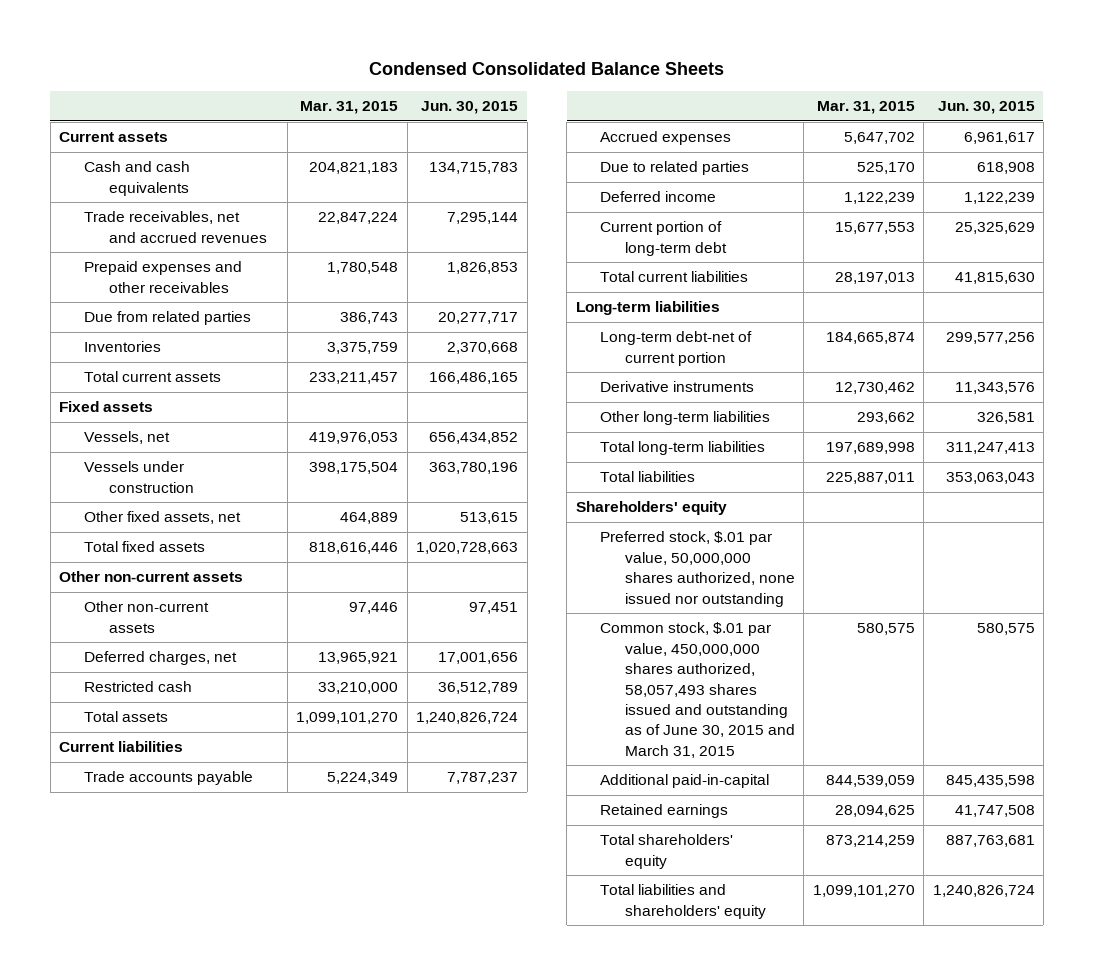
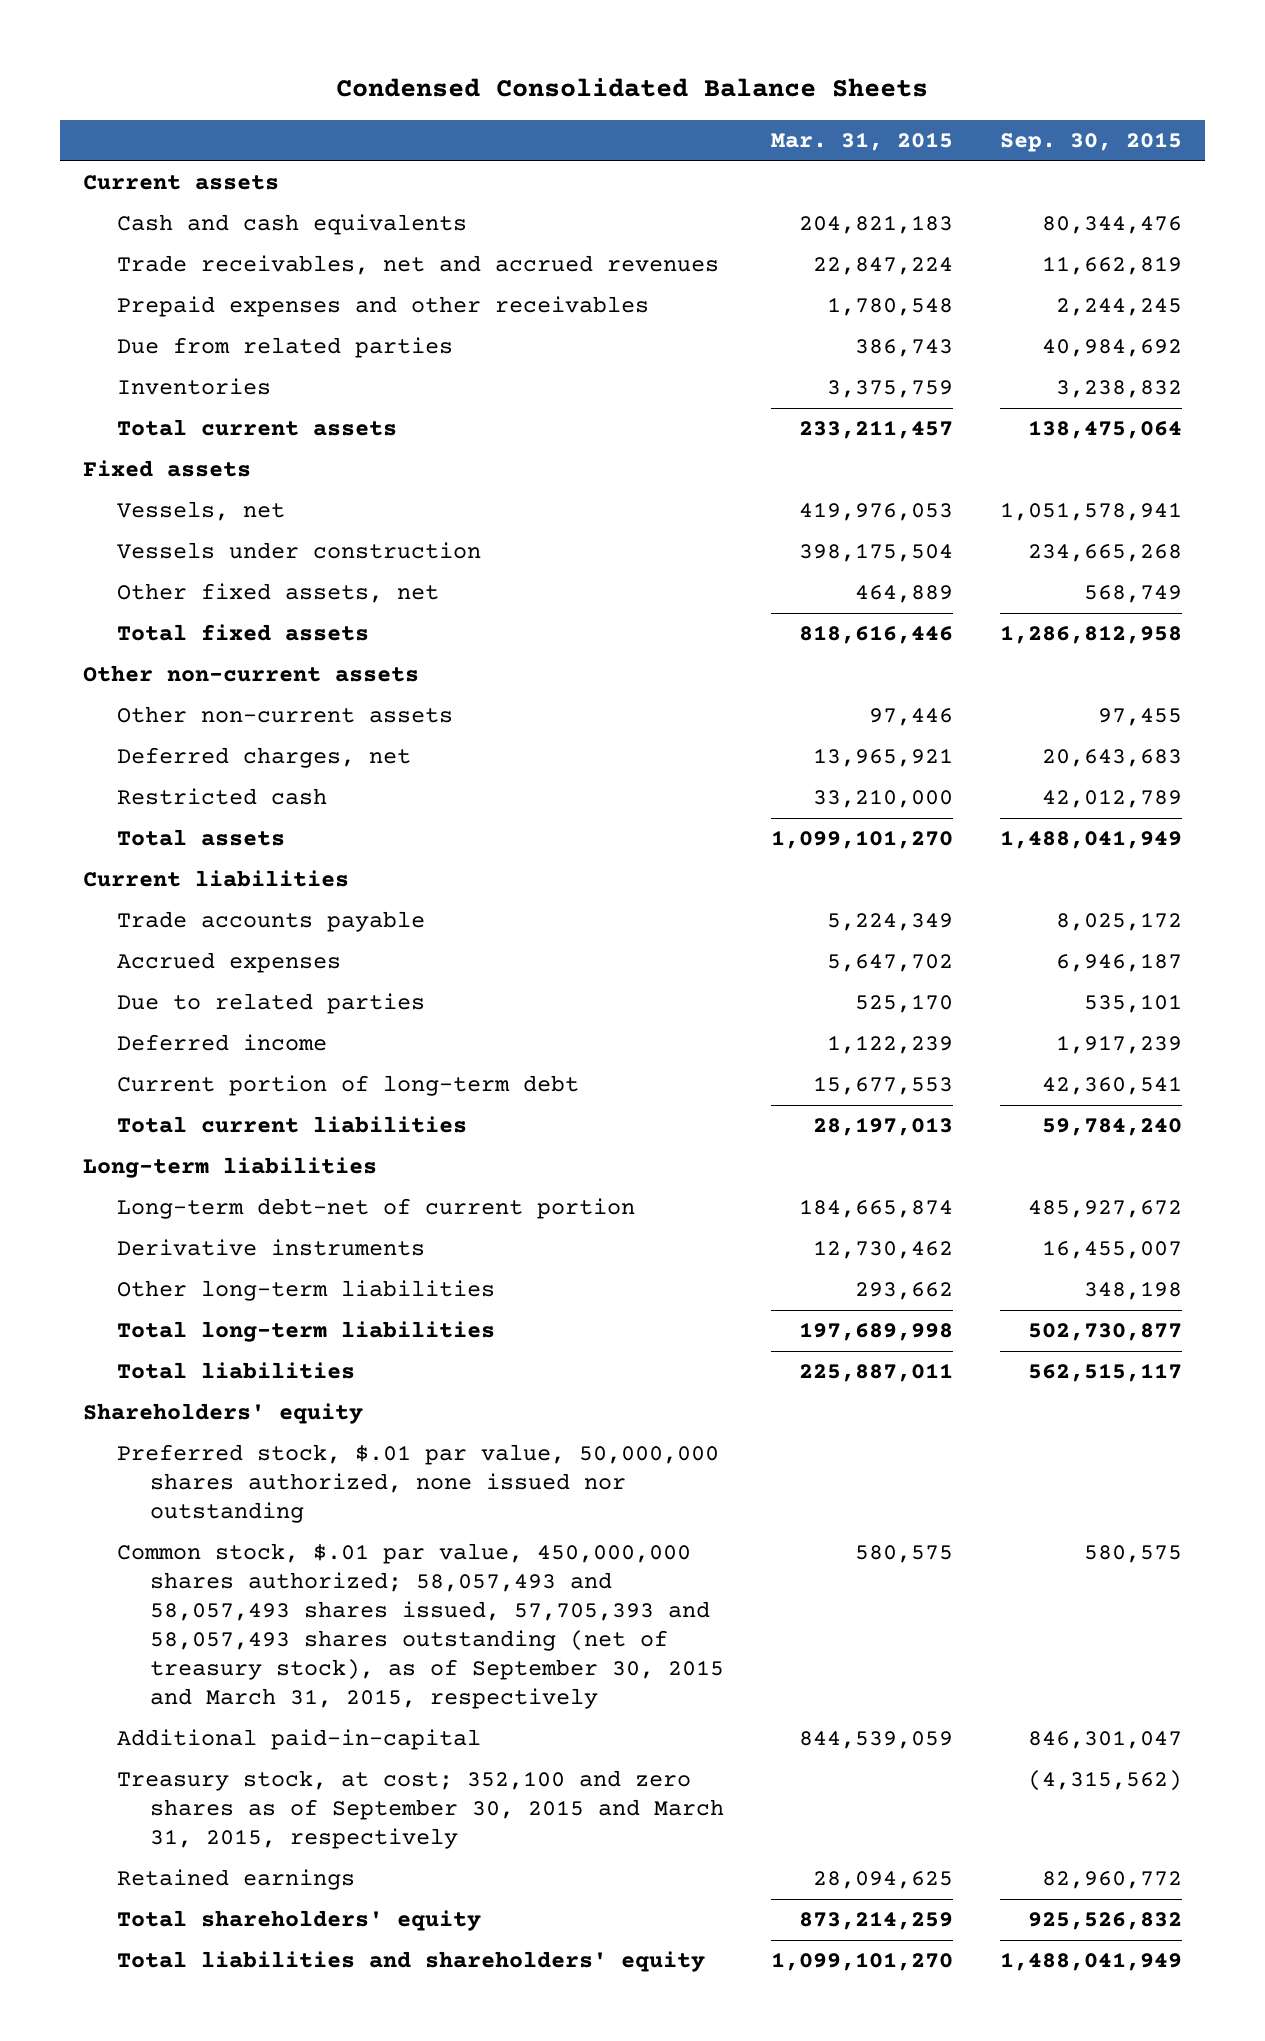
- | Mar. 31, 2015 | Jun. 30, 2015
+ | Mar. 31, 2015 | Sep. 30, 2015
- Common stock, $.01 par value, 450,000,000 shares authorized, 58,057,493 shares issued and outstanding as of June 30, 2015 and March 31, 2015 | 580,575 | 580,575
+ Common stock, $.01 par value, 450,000,000 shares authorized; 58,057,493 and 58,057,493 shares issued, 57,705,393 and 58,057,493 shares outstanding (net of treasury stock), as of September 30, 2015 and March 31, 2015, respectively | 580,575 | 580,575
+ Treasury stock, at cost; 352,100 and zero shares as of September 30, 2015 and March 31, 2015, respectively | | (4,315,562)

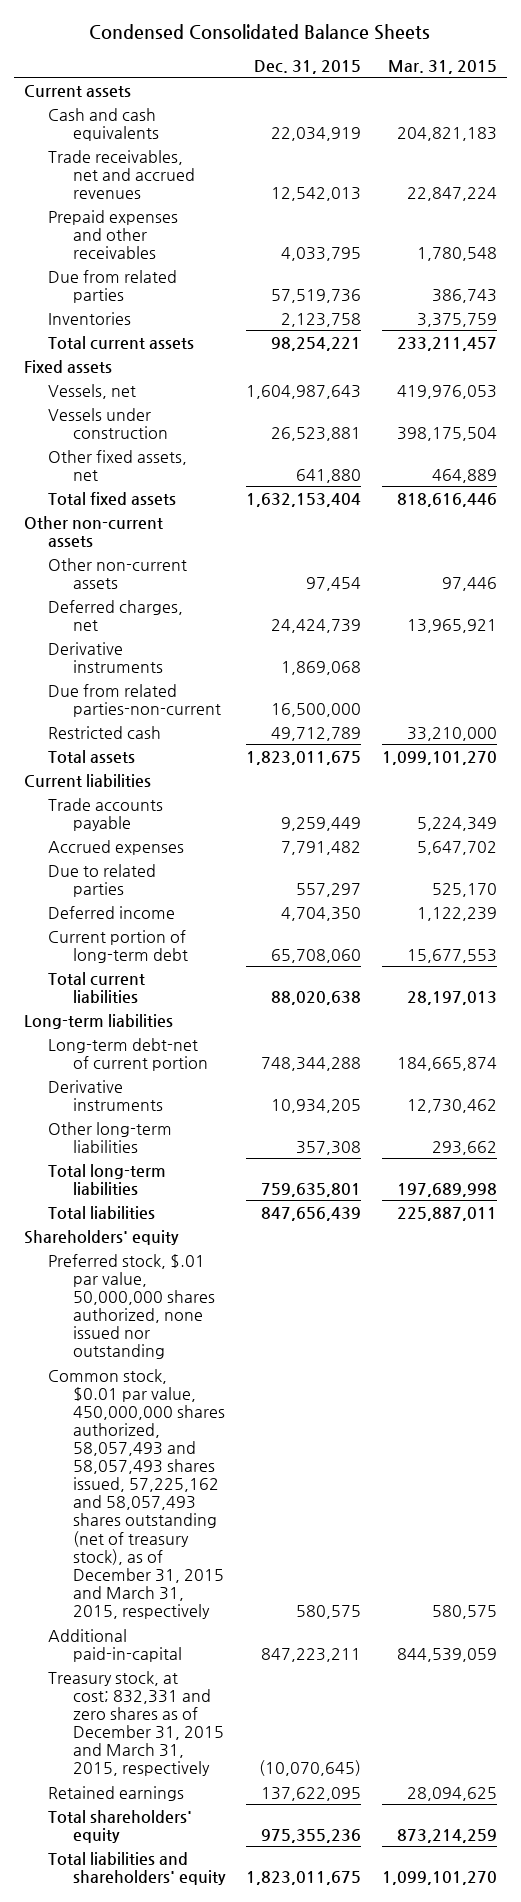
- | Mar. 31, 2015 | Sep. 30, 2015
+ | Dec. 31, 2015 | Mar. 31, 2015
+ Derivative instruments | 1,869,068 |
+ Due from related parties-non-current | 16,500,000 |
- Common stock, $.01 par value, 450,000,000 shares authorized; 58,057,493 and 58,057,493 shares issued, 57,705,393 and 58,057,493 shares outstanding (net of treasury stock), as of September 30, 2015 and March 31, 2015, respectively | 580,575 | 580,575
+ Common stock, $0.01 par value, 450,000,000 shares authorized, 58,057,493 and 58,057,493 shares issued, 57,225,162 and 58,057,493 shares outstanding (net of treasury stock), as of December 31, 2015 and March 31, 2015, respectively | 580,575 | 580,575
- Treasury stock, at cost; 352,100 and zero shares as of September 30, 2015 and March 31, 2015, respectively | | (4,315,562)
+ Treasury stock, at cost; 832,331 and zero shares as of December 31, 2015 and March 31, 2015, respectively | (10,070,645) |

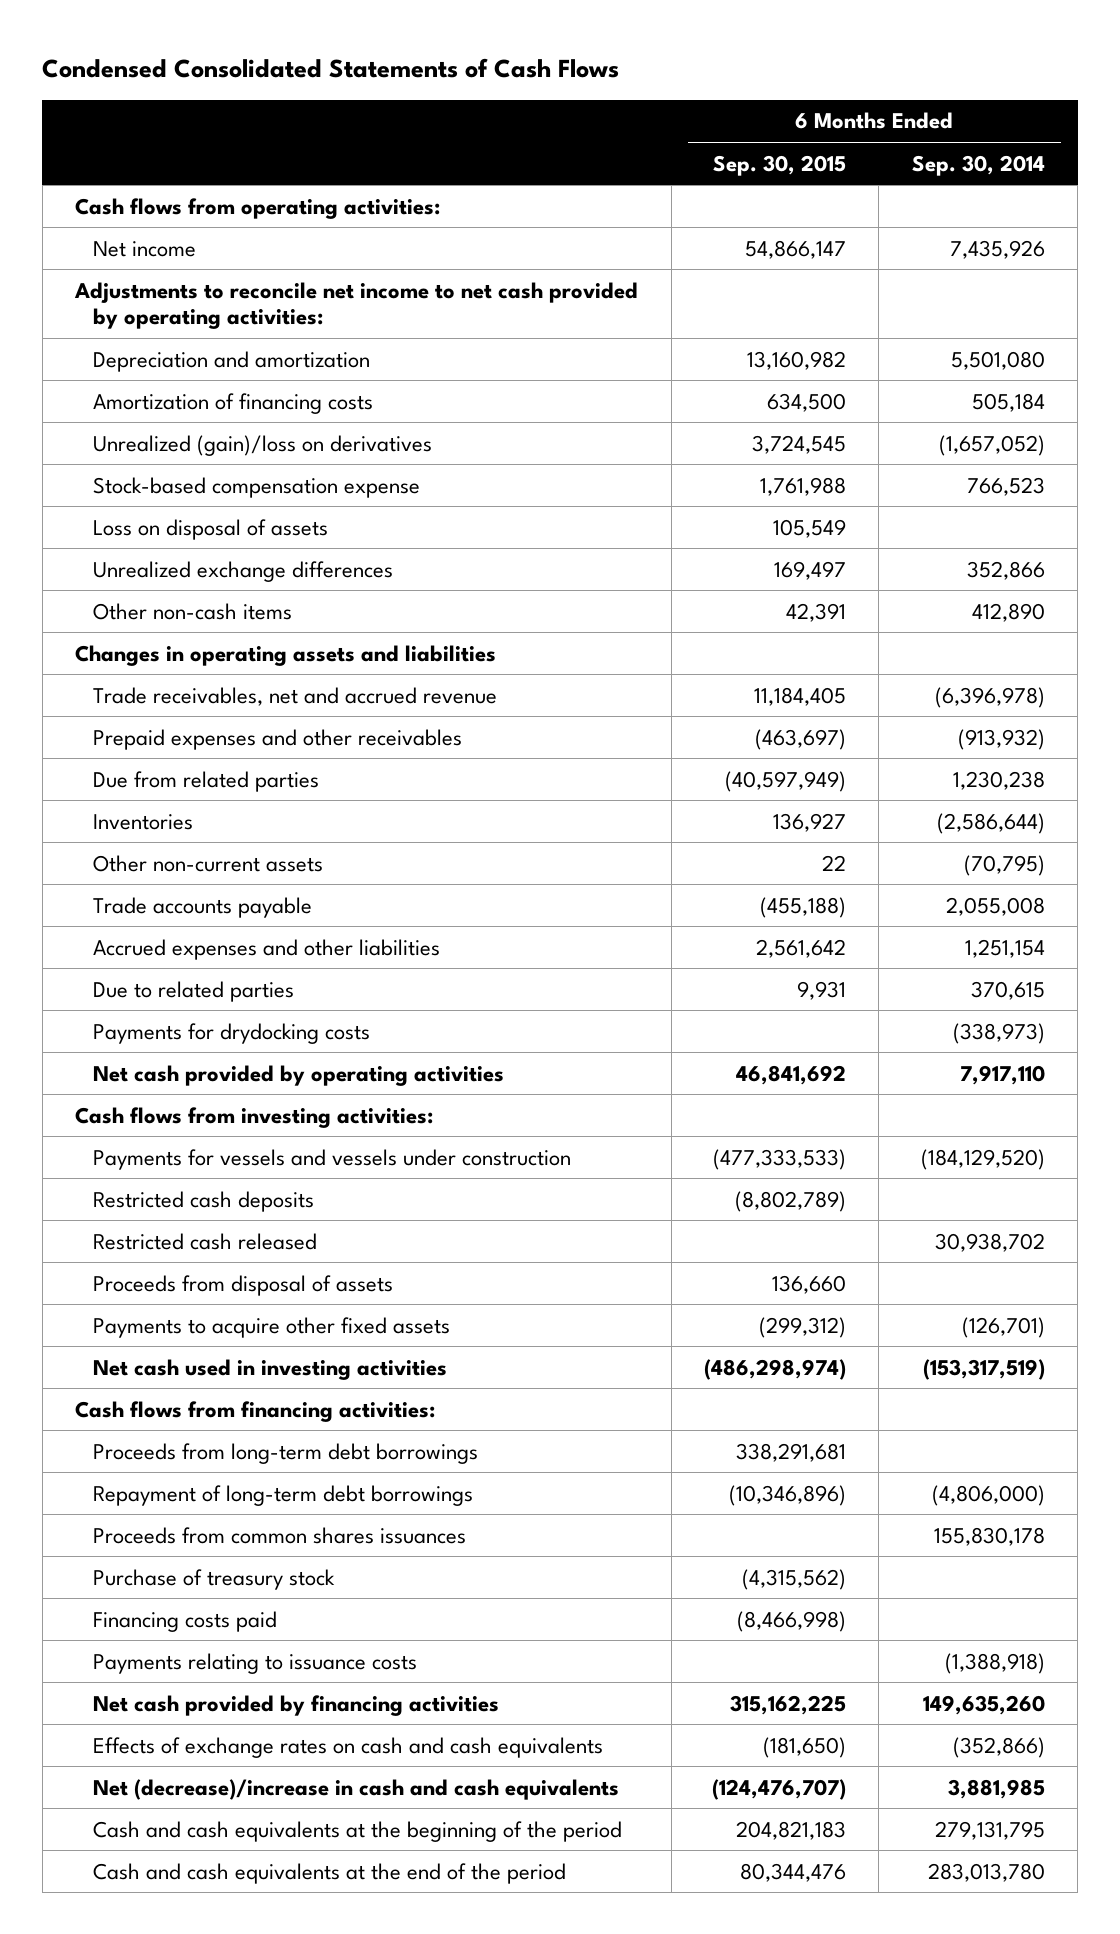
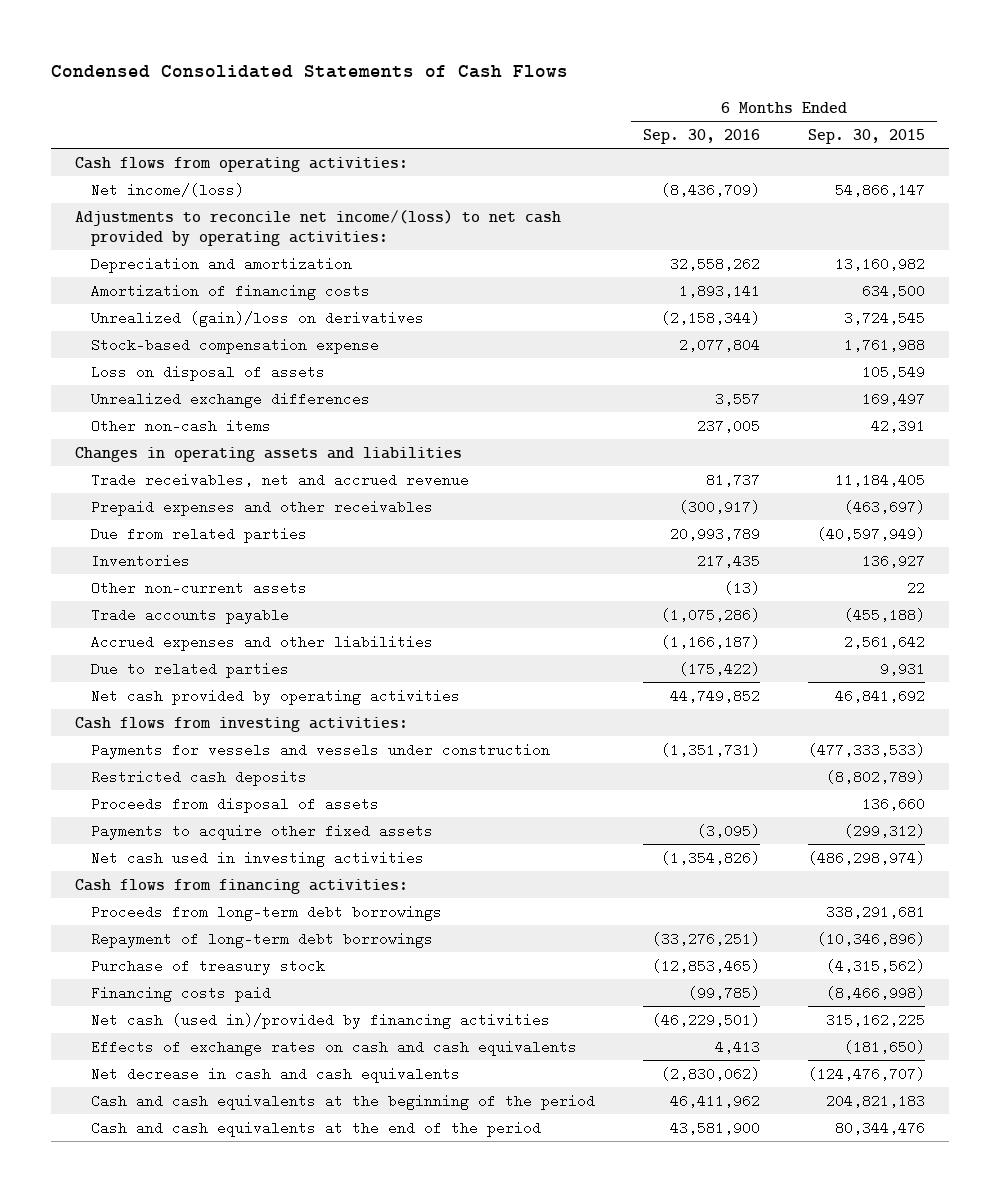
- | 6 Months Ended Sep. 30, 2015 | 6 Months Ended Sep. 30, 2014
+ | 6 Months Ended Sep. 30, 2016 | 6 Months Ended Sep. 30, 2015
- Net income | 54,866,147 | 7,435,926
- Adjustments to reconcile net income to net cash provided by operating activities:
+ Net income/(loss) | (8,436,709) | 54,866,147
+ Adjustments to reconcile net income/(loss) to net cash provided by operating activities:
- Payments for drydocking costs | | (338,973)
- Restricted cash released | | 30,938,702
- Proceeds from common shares issuances | | 155,830,178
- Payments relating to issuance costs | | (1,388,918)
- Net cash provided by financing activities | 315,162,225 | 149,635,260
+ Net cash (used in)/provided by financing activities | (46,229,501) | 315,162,225
- Net (decrease)/increase in cash and cash equivalents | (124,476,707) | 3,881,985
+ Net decrease in cash and cash equivalents | (2,830,062) | (124,476,707)

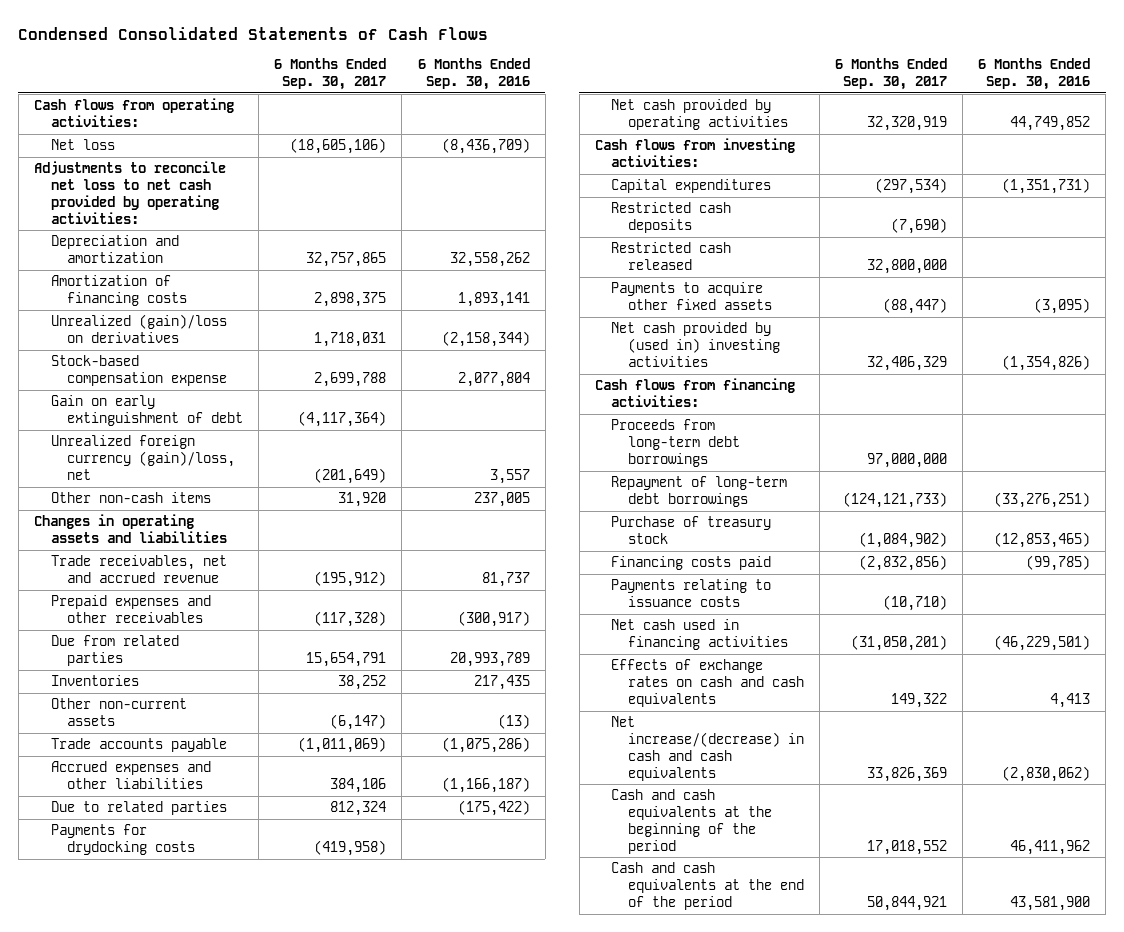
- | 6 Months Ended Sep. 30, 2016 | 6 Months Ended Sep. 30, 2015
+ | 6 Months Ended Sep. 30, 2017 | 6 Months Ended Sep. 30, 2016
- Net income/(loss) | (8,436,709) | 54,866,147
- Adjustments to reconcile net income/(loss) to net cash provided by operating activities:
+ Net loss | (18,605,106) | (8,436,709)
+ Adjustments to reconcile net loss to net cash provided by operating activities:
- Loss on disposal of assets | | 105,549
- Unrealized exchange differences | 3,557 | 169,497
+ Gain on early extinguishment of debt | (4,117,364) |
+ Unrealized foreign currency (gain)/loss, net | (201,649) | 3,557
+ Payments for drydocking costs | (419,958) |
- Payments for vessels and vessels under construction | (1,351,731) | (477,333,533)
+ Capital expenditures | (297,534) | (1,351,731)
- Proceeds from disposal of assets | | 136,660
+ Restricted cash released | 32,800,000 |
- Net cash used in investing activities | (1,354,826) | (486,298,974)
+ Net cash provided by (used in) investing activities | 32,406,329 | (1,354,826)
- Net cash (used in)/provided by financing activities | (46,229,501) | 315,162,225
+ Payments relating to issuance costs | (10,710) |
+ Net cash used in financing activities | (31,050,201) | (46,229,501)
- Net decrease in cash and cash equivalents | (2,830,062) | (124,476,707)
+ Net increase/(decrease) in cash and cash equivalents | 33,826,369 | (2,830,062)

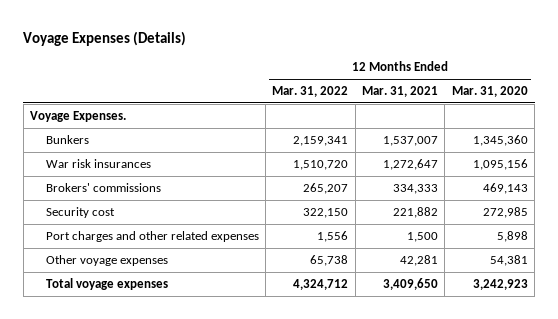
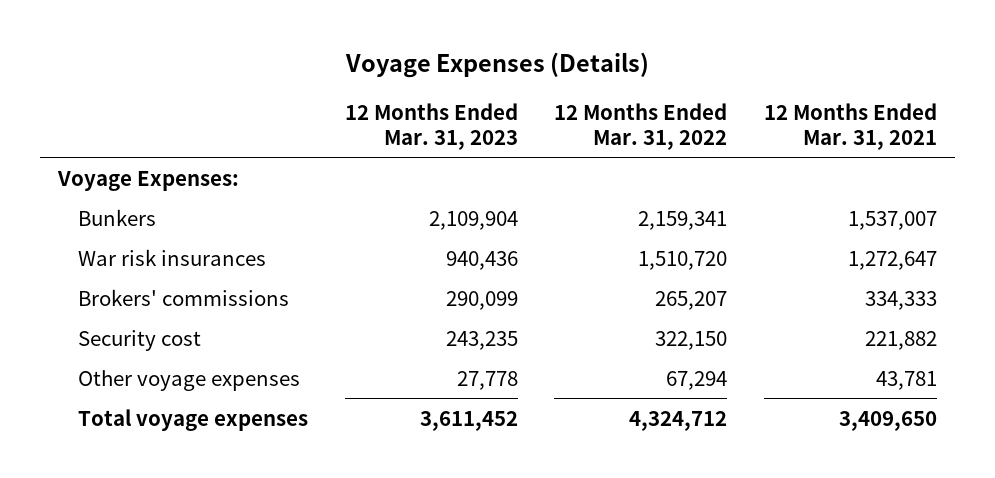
- | 12 Months Ended Mar. 31, 2022 | 12 Months Ended Mar. 31, 2021 | 12 Months Ended Mar. 31, 2020
+ | 12 Months Ended Mar. 31, 2023 | 12 Months Ended Mar. 31, 2022 | 12 Months Ended Mar. 31, 2021
- Voyage Expenses.
+ Voyage Expenses:
- Port charges and other related expenses | 1,556 | 1,500 | 5,898
- Other voyage expenses | 65,738 | 42,281 | 54,381
+ Other voyage expenses | 27,778 | 67,294 | 43,781

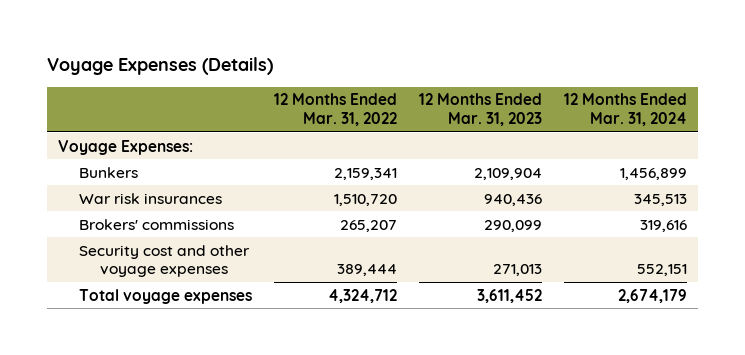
- | 12 Months Ended Mar. 31, 2023 | 12 Months Ended Mar. 31, 2022 | 12 Months Ended Mar. 31, 2021
+ | 12 Months Ended Mar. 31, 2022 | 12 Months Ended Mar. 31, 2023 | 12 Months Ended Mar. 31, 2024
- Security cost | 243,235 | 322,150 | 221,882
- Other voyage expenses | 27,778 | 67,294 | 43,781
+ Security cost and other voyage expenses | 389,444 | 271,013 | 552,151

